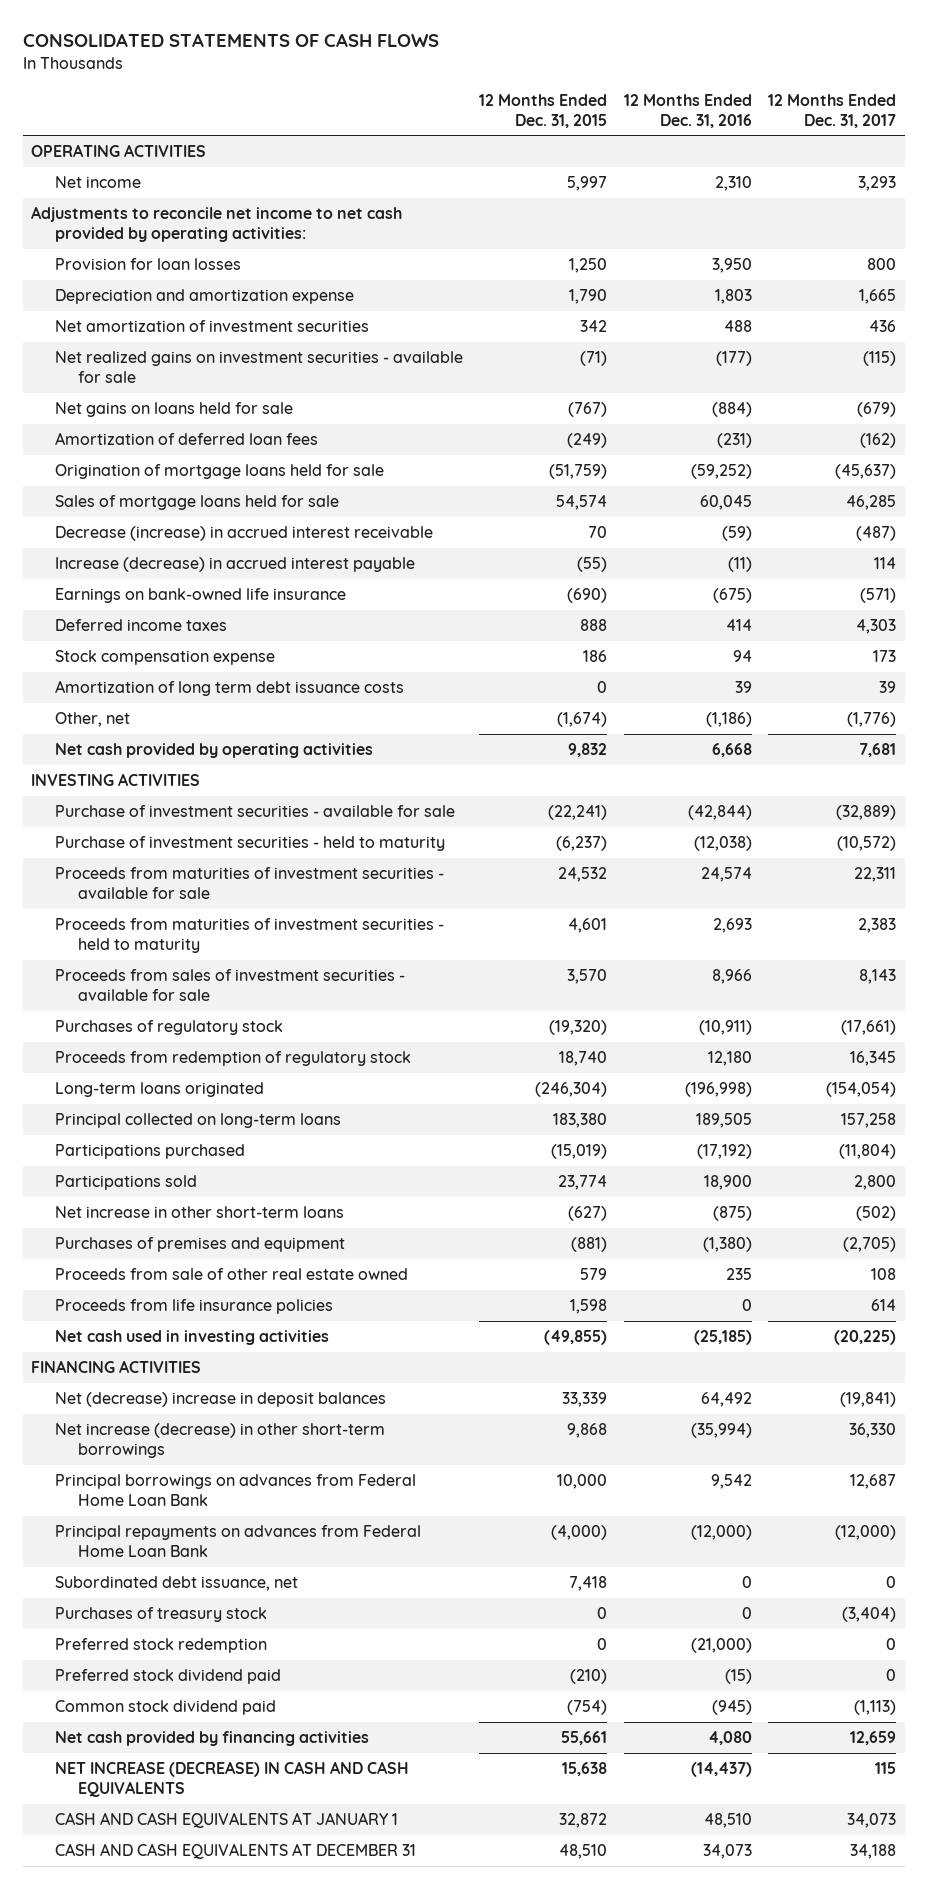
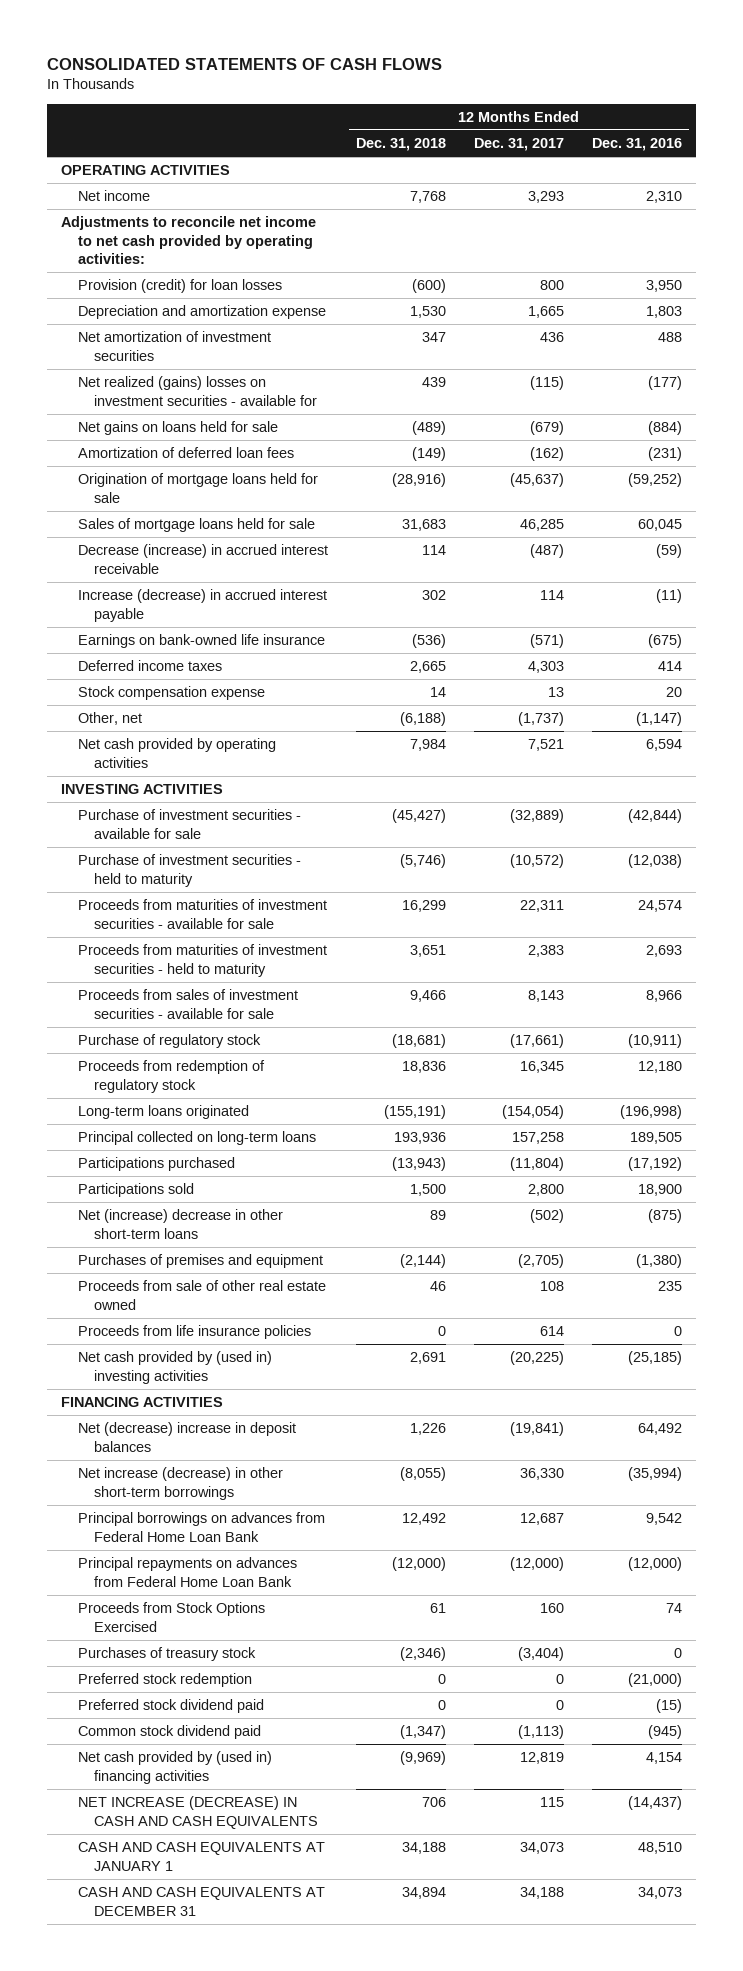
- | 12 Months Ended Dec. 31, 2015 | 12 Months Ended Dec. 31, 2016 | 12 Months Ended Dec. 31, 2017
+ | 12 Months Ended Dec. 31, 2018 | 12 Months Ended Dec. 31, 2017 | 12 Months Ended Dec. 31, 2016
- Provision for loan losses | 1,250 | 3,950 | 800
+ Provision (credit) for loan losses | (600) | 800 | 3,950
- Net realized gains on investment securities - available for sale | (71) | (177) | (115)
+ Net realized (gains) losses on investment securities - available for | 439 | (115) | (177)
- Stock compensation expense | 186 | 94 | 173
- Amortization of long term debt issuance costs | 0 | 39 | 39
- Other, net | (1,674) | (1,186) | (1,776)
- Net cash provided by operating activities | 9,832 | 6,668 | 7,681
+ Stock compensation expense | 14 | 13 | 20
+ Other, net | (6,188) | (1,737) | (1,147)
+ Net cash provided by operating activities | 7,984 | 7,521 | 6,594
- Purchases of regulatory stock | (19,320) | (10,911) | (17,661)
+ Purchase of regulatory stock | (18,681) | (17,661) | (10,911)
- Net increase in other short-term loans | (627) | (875) | (502)
+ Net (increase) decrease in other short-term loans | 89 | (502) | (875)
- Net cash used in investing activities | (49,855) | (25,185) | (20,225)
+ Net cash provided by (used in) investing activities | 2,691 | (20,225) | (25,185)
- Subordinated debt issuance, net | 7,418 | 0 | 0
+ Proceeds from Stock Options Exercised | 61 | 160 | 74
- Net cash provided by financing activities | 55,661 | 4,080 | 12,659
+ Net cash provided by (used in) financing activities | (9,969) | 12,819 | 4,154

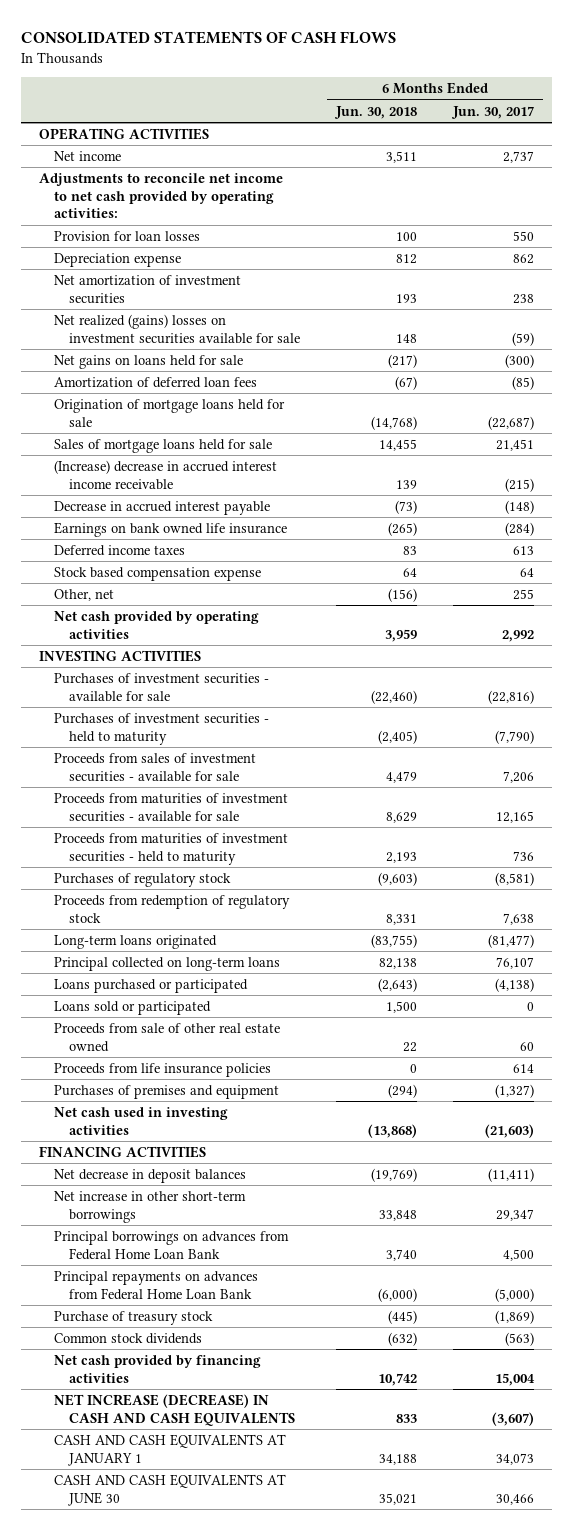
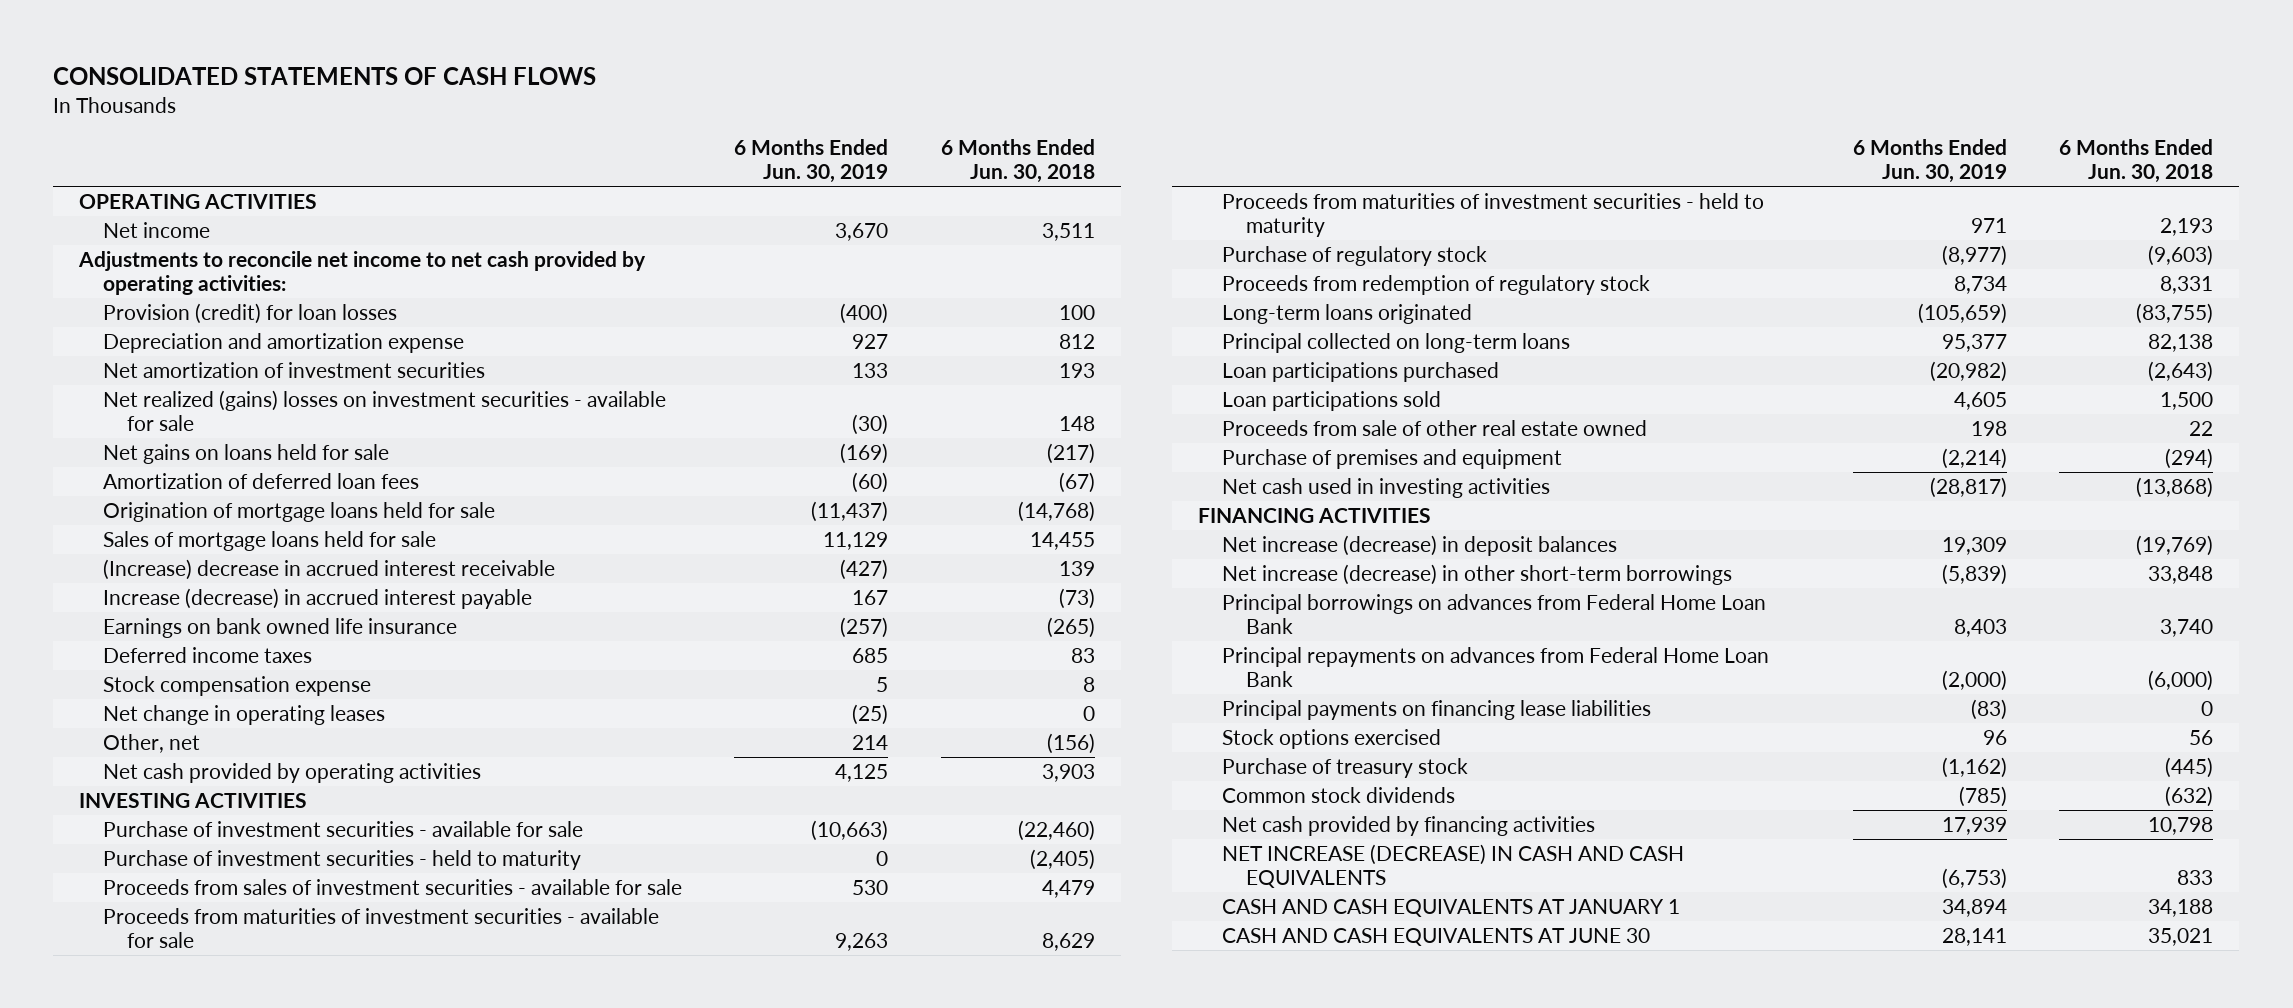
- | 6 Months Ended Jun. 30, 2018 | 6 Months Ended Jun. 30, 2017
+ | 6 Months Ended Jun. 30, 2019 | 6 Months Ended Jun. 30, 2018
- Provision for loan losses | 100 | 550
- Depreciation expense | 812 | 862
+ Provision (credit) for loan losses | (400) | 100
+ Depreciation and amortization expense | 927 | 812
- Net realized (gains) losses on investment securities available for sale | 148 | (59)
+ Net realized (gains) losses on investment securities - available for sale | (30) | 148
- (Increase) decrease in accrued interest income receivable | 139 | (215)
- Decrease in accrued interest payable | (73) | (148)
+ (Increase) decrease in accrued interest receivable | (427) | 139
+ Increase (decrease) in accrued interest payable | 167 | (73)
- Stock based compensation expense | 64 | 64
+ Stock compensation expense | 5 | 8
+ Net change in operating leases | (25) | 0
- Net cash provided by operating activities | 3,959 | 2,992
+ Net cash provided by operating activities | 4,125 | 3,903
- Purchases of investment securities - available for sale | (22,460) | (22,816)
- Purchases of investment securities - held to maturity | (2,405) | (7,790)
+ Purchase of investment securities - available for sale | (10,663) | (22,460)
+ Purchase of investment securities - held to maturity | 0 | (2,405)
- Purchases of regulatory stock | (9,603) | (8,581)
+ Purchase of regulatory stock | (8,977) | (9,603)
- Loans purchased or participated | (2,643) | (4,138)
- Loans sold or participated | 1,500 | 0
+ Loan participations purchased | (20,982) | (2,643)
+ Loan participations sold | 4,605 | 1,500
- Proceeds from life insurance policies | 0 | 614
- Purchases of premises and equipment | (294) | (1,327)
+ Purchase of premises and equipment | (2,214) | (294)
- Net decrease in deposit balances | (19,769) | (11,411)
- Net increase in other short-term borrowings | 33,848 | 29,347
+ Net increase (decrease) in deposit balances | 19,309 | (19,769)
+ Net increase (decrease) in other short-term borrowings | (5,839) | 33,848
+ Principal payments on financing lease liabilities | (83) | 0
+ Stock options exercised | 96 | 56
- Net cash provided by financing activities | 10,742 | 15,004
+ Net cash provided by financing activities | 17,939 | 10,798

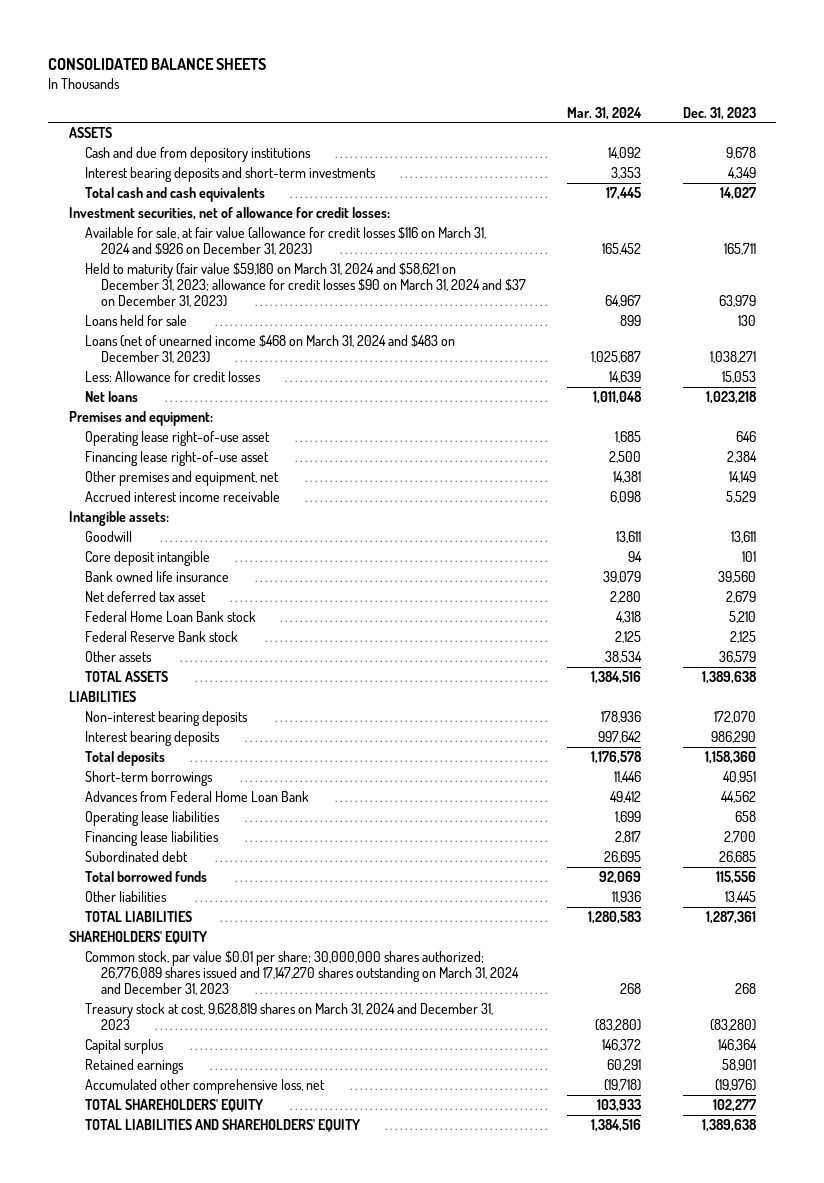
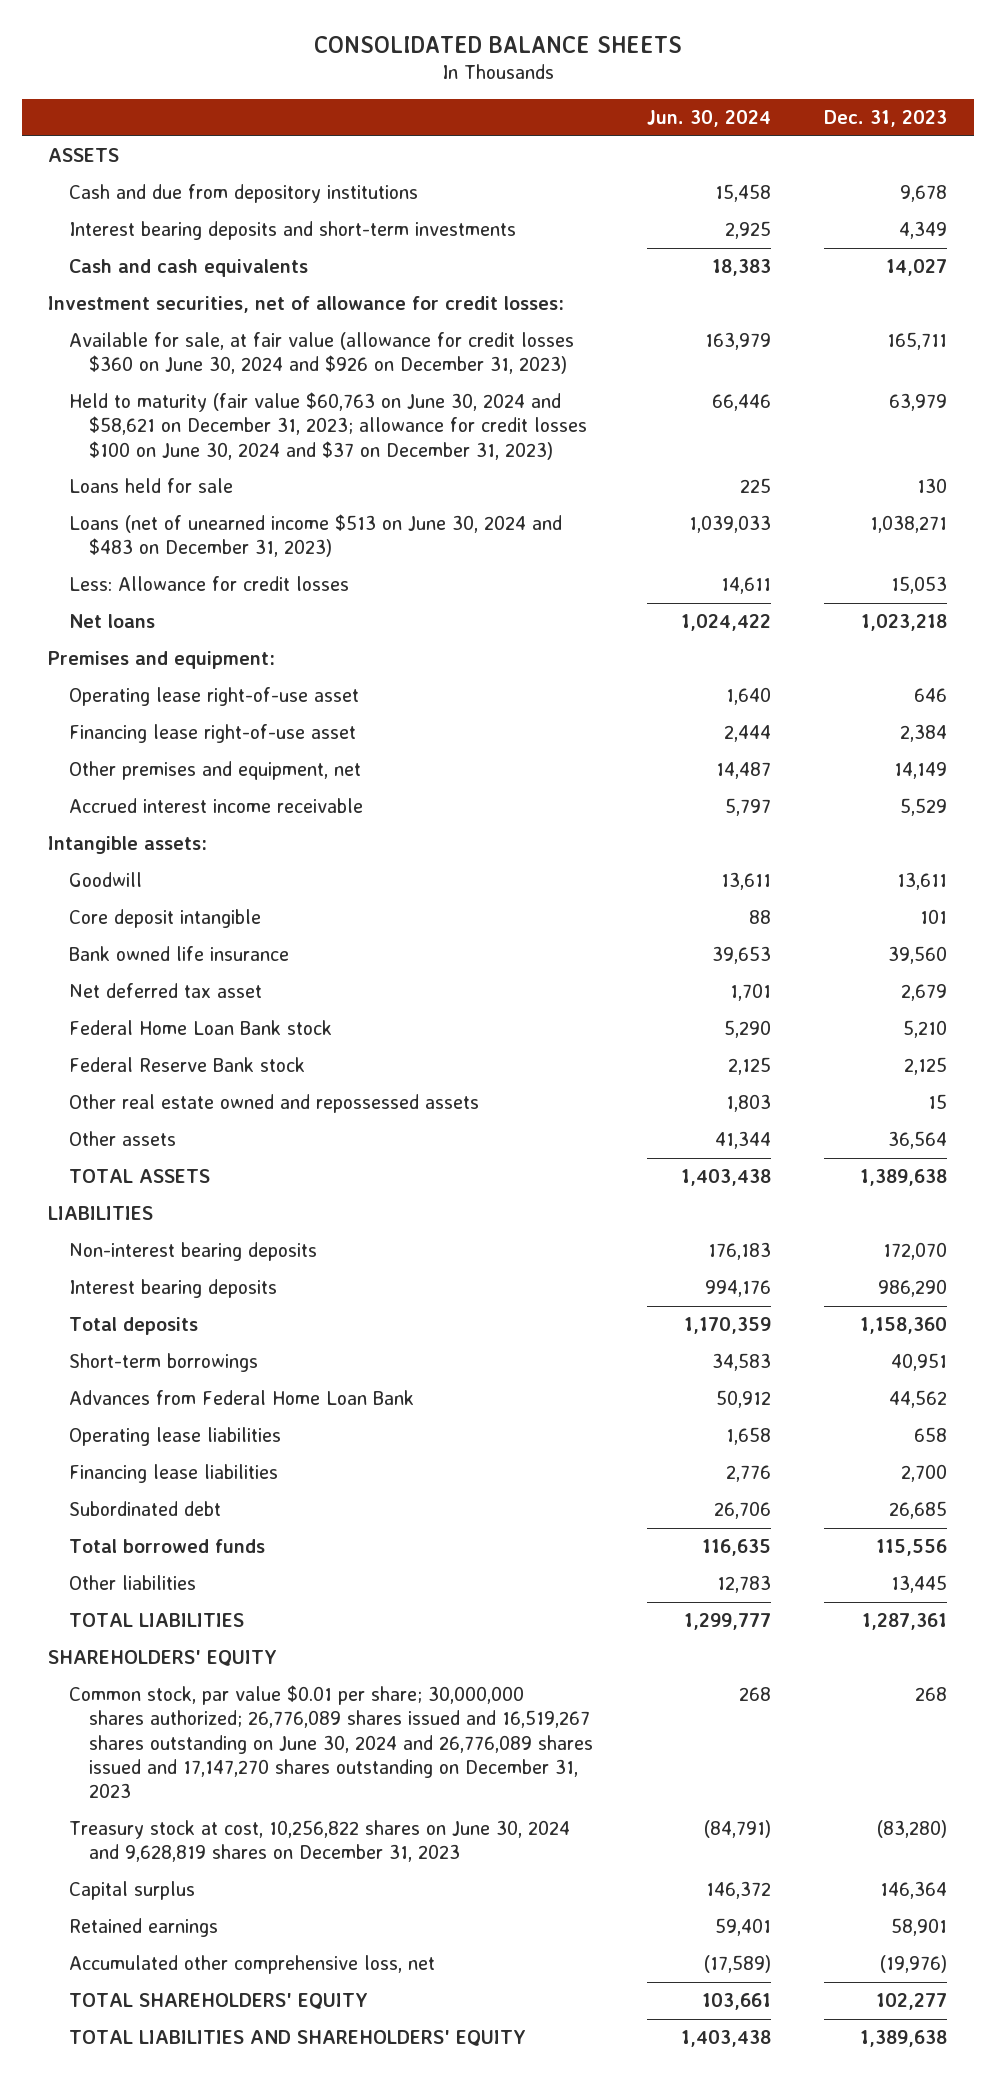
- | Mar. 31, 2024 | Dec. 31, 2023
+ | Jun. 30, 2024 | Dec. 31, 2023
- Total cash and cash equivalents | 17,445 | 14,027
+ Cash and cash equivalents | 18,383 | 14,027
- Available for sale, at fair value (allowance for credit losses $116 on March 31, 2024 and $926 on December 31, 2023) | 165,452 | 165,711
- Held to maturity (fair value $59,180 on March 31, 2024 and $58,621 on December 31, 2023; allowance for credit losses $90 on March 31, 2024 and $37 on December 31, 2023) | 64,967 | 63,979
+ Available for sale, at fair value (allowance for credit losses $360 on June 30, 2024 and $926 on December 31, 2023) | 163,979 | 165,711
+ Held to maturity (fair value $60,763 on June 30, 2024 and $58,621 on December 31, 2023; allowance for credit losses $100 on June 30, 2024 and $37 on December 31, 2023) | 66,446 | 63,979
- Loans (net of unearned income $468 on March 31, 2024 and $483 on December 31, 2023) | 1,025,687 | 1,038,271
+ Loans (net of unearned income $513 on June 30, 2024 and $483 on December 31, 2023) | 1,039,033 | 1,038,271
- Other assets | 38,534 | 36,579
+ Other real estate owned and repossessed assets | 1,803 | 15
+ Other assets | 41,344 | 36,564
- Common stock, par value $0.01 per share; 30,000,000 shares authorized; 26,776,089 shares issued and 17,147,270 shares outstanding on March 31, 2024 and December 31, 2023 | 268 | 268
- Treasury stock at cost, 9,628,819 shares on March 31, 2024 and December 31, 2023 | (83,280) | (83,280)
+ Common stock, par value $0.01 per share; 30,000,000 shares authorized; 26,776,089 shares issued and 16,519,267 shares outstanding on June 30, 2024 and 26,776,089 shares issued and 17,147,270 shares outstanding on December 31, 2023 | 268 | 268
+ Treasury stock at cost, 10,256,822 shares on June 30, 2024 and 9,628,819 shares on December 31, 2023 | (84,791) | (83,280)

